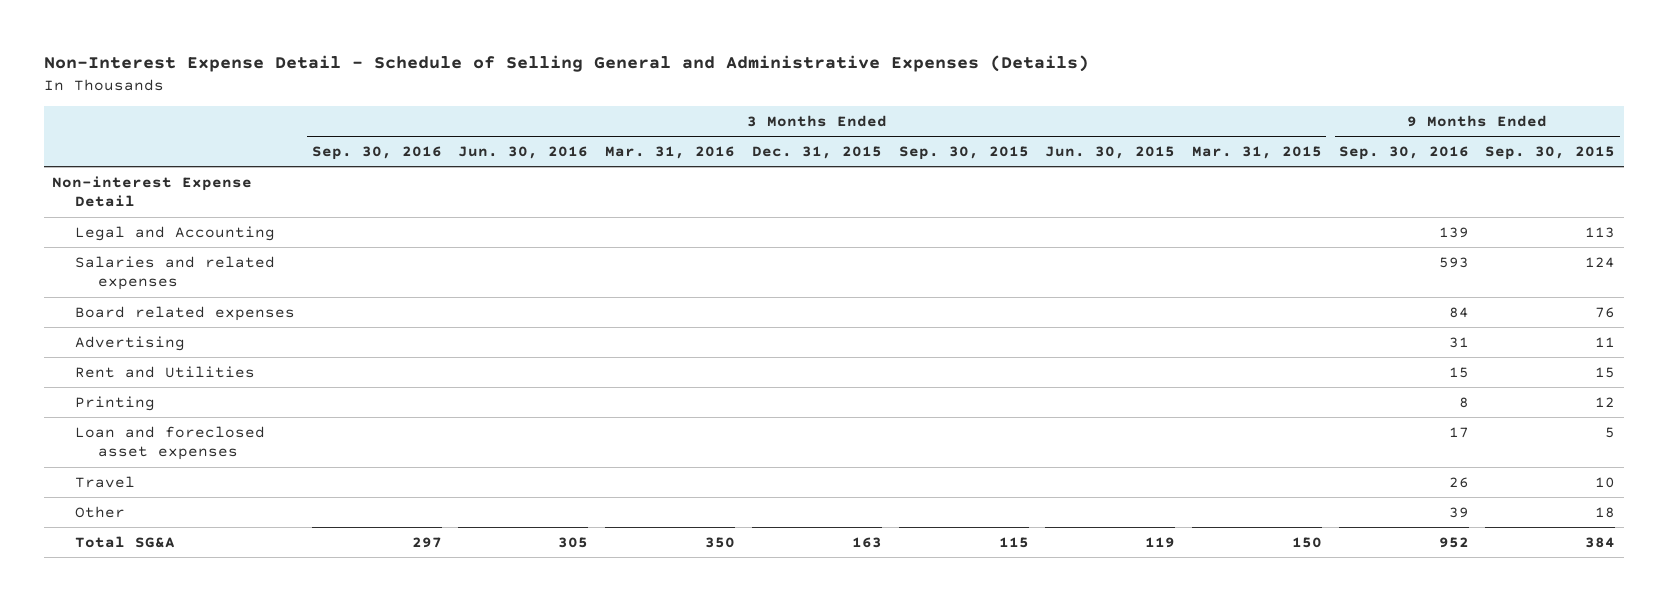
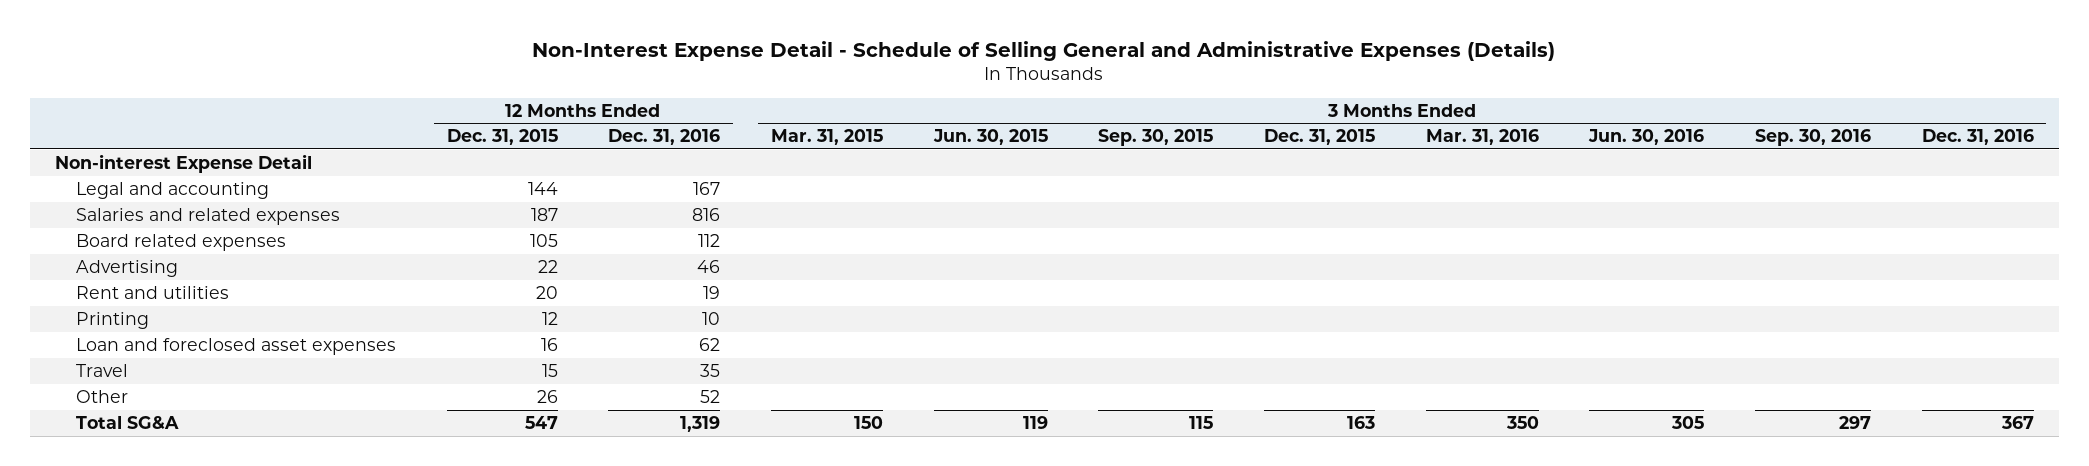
- | 3 Months Ended Sep. 30, 2016 | 3 Months Ended Jun. 30, 2016 | 3 Months Ended Mar. 31, 2016 | 3 Months Ended Dec. 31, 2015 | 3 Months Ended Sep. 30, 2015 | 3 Months Ended Jun. 30, 2015 | 3 Months Ended Mar. 31, 2015 | 9 Months Ended Sep. 30, 2016 | 9 Months Ended Sep. 30, 2015
+ | 12 Months Ended Dec. 31, 2015 | 12 Months Ended Dec. 31, 2016 | 3 Months Ended Mar. 31, 2015 | 3 Months Ended Jun. 30, 2015 | 3 Months Ended Sep. 30, 2015 | 3 Months Ended Dec. 31, 2015 | 3 Months Ended Mar. 31, 2016 | 3 Months Ended Jun. 30, 2016 | 3 Months Ended Sep. 30, 2016 | 3 Months Ended Dec. 31, 2016
- Legal and Accounting | | | | | | | | 139 | 113
+ Legal and accounting | 144 | 167 | | | | | | | |
- Rent and Utilities | | | | | | | | 15 | 15
+ Rent and utilities | 20 | 19 | | | | | | | |

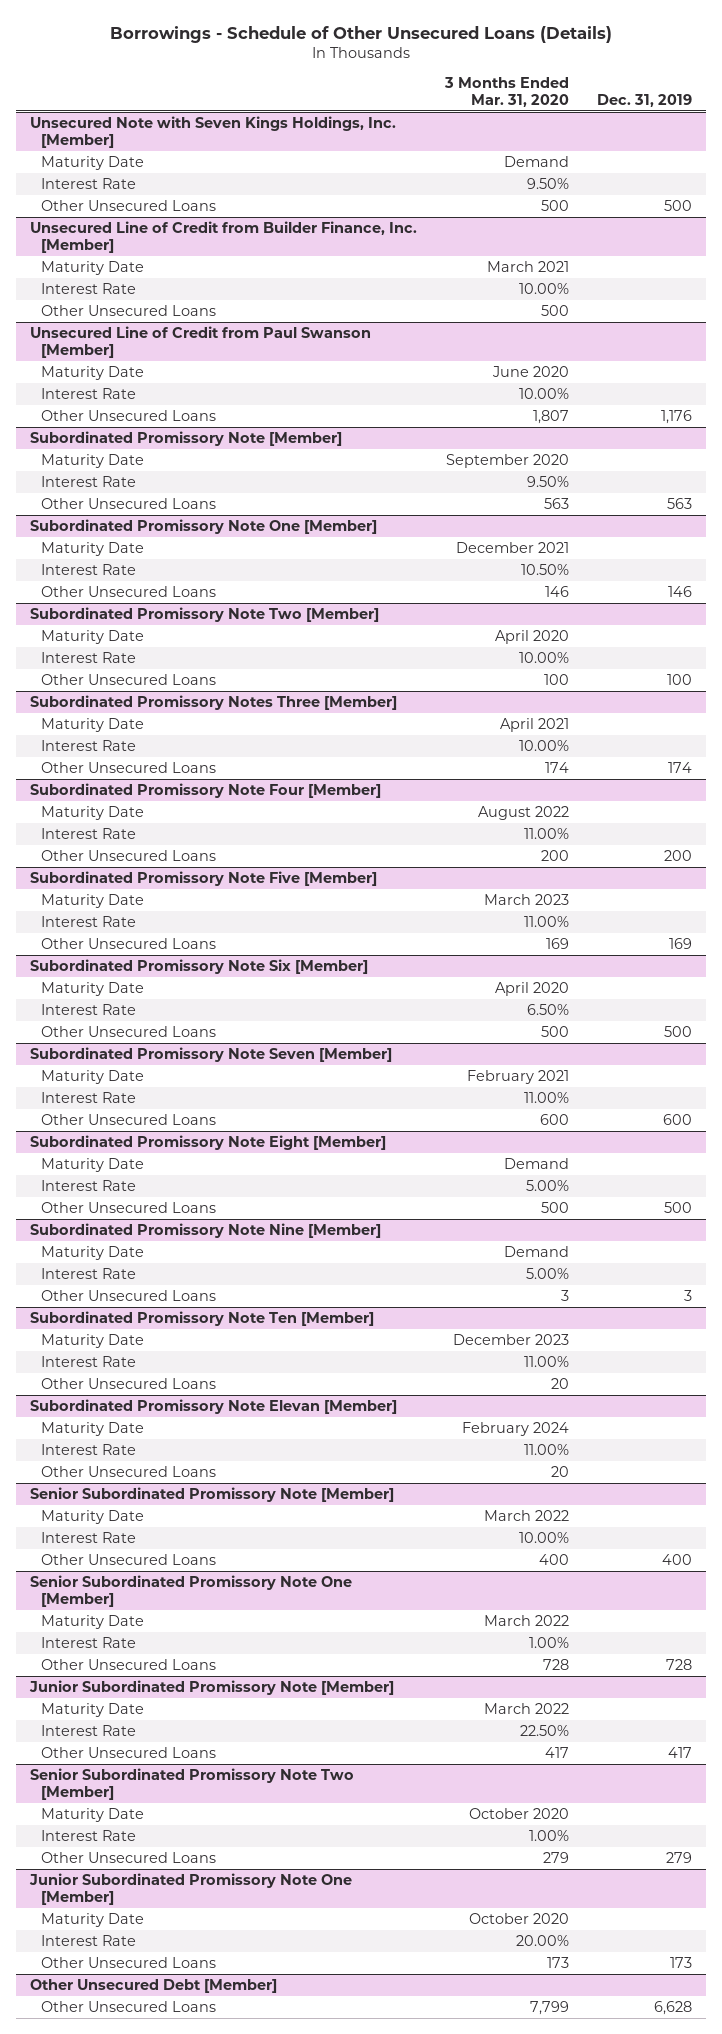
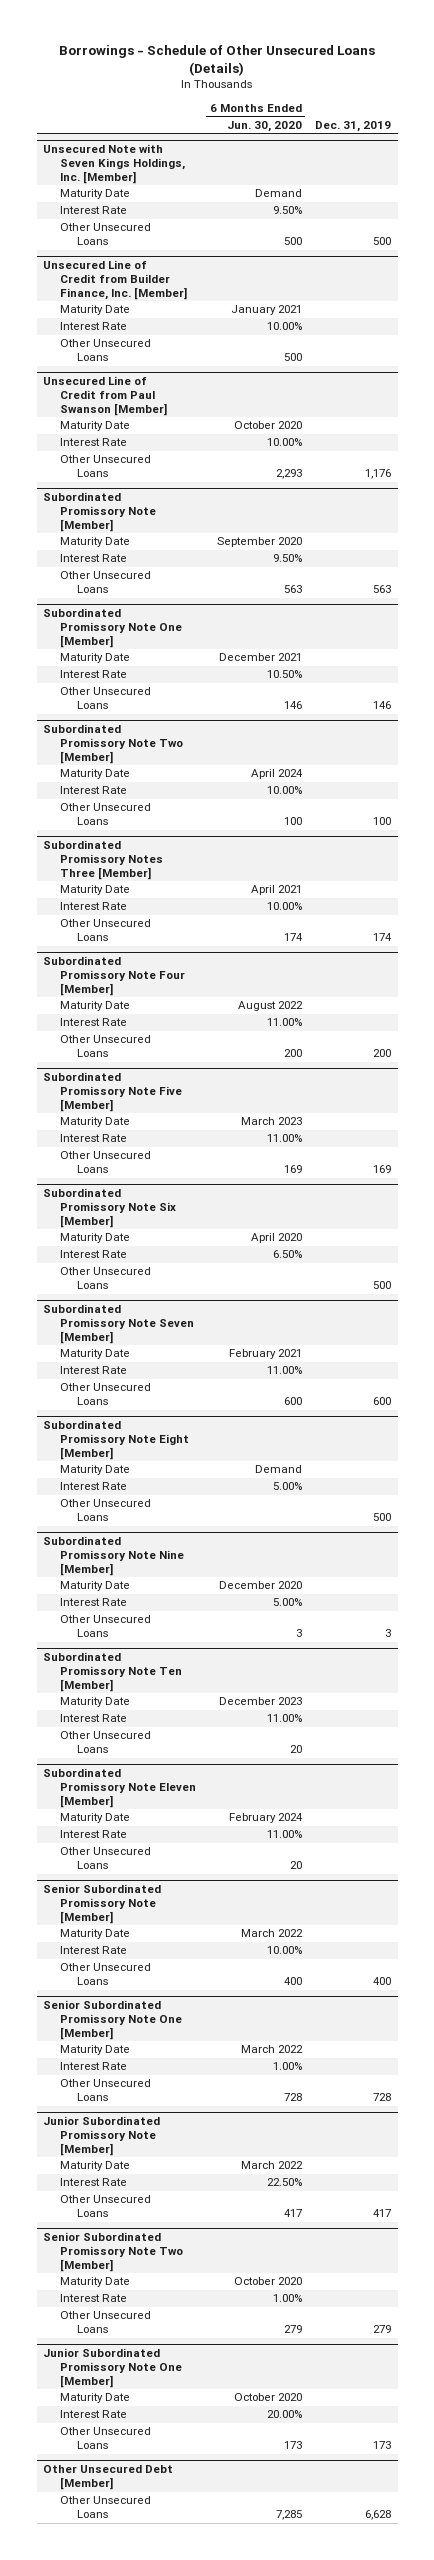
- | 3 Months Ended Mar. 31, 2020 | Dec. 31, 2019
+ | 6 Months Ended Jun. 30, 2020 | Dec. 31, 2019
- Subordinated Promissory Note Elevan [Member]
+ Subordinated Promissory Note Eleven [Member]

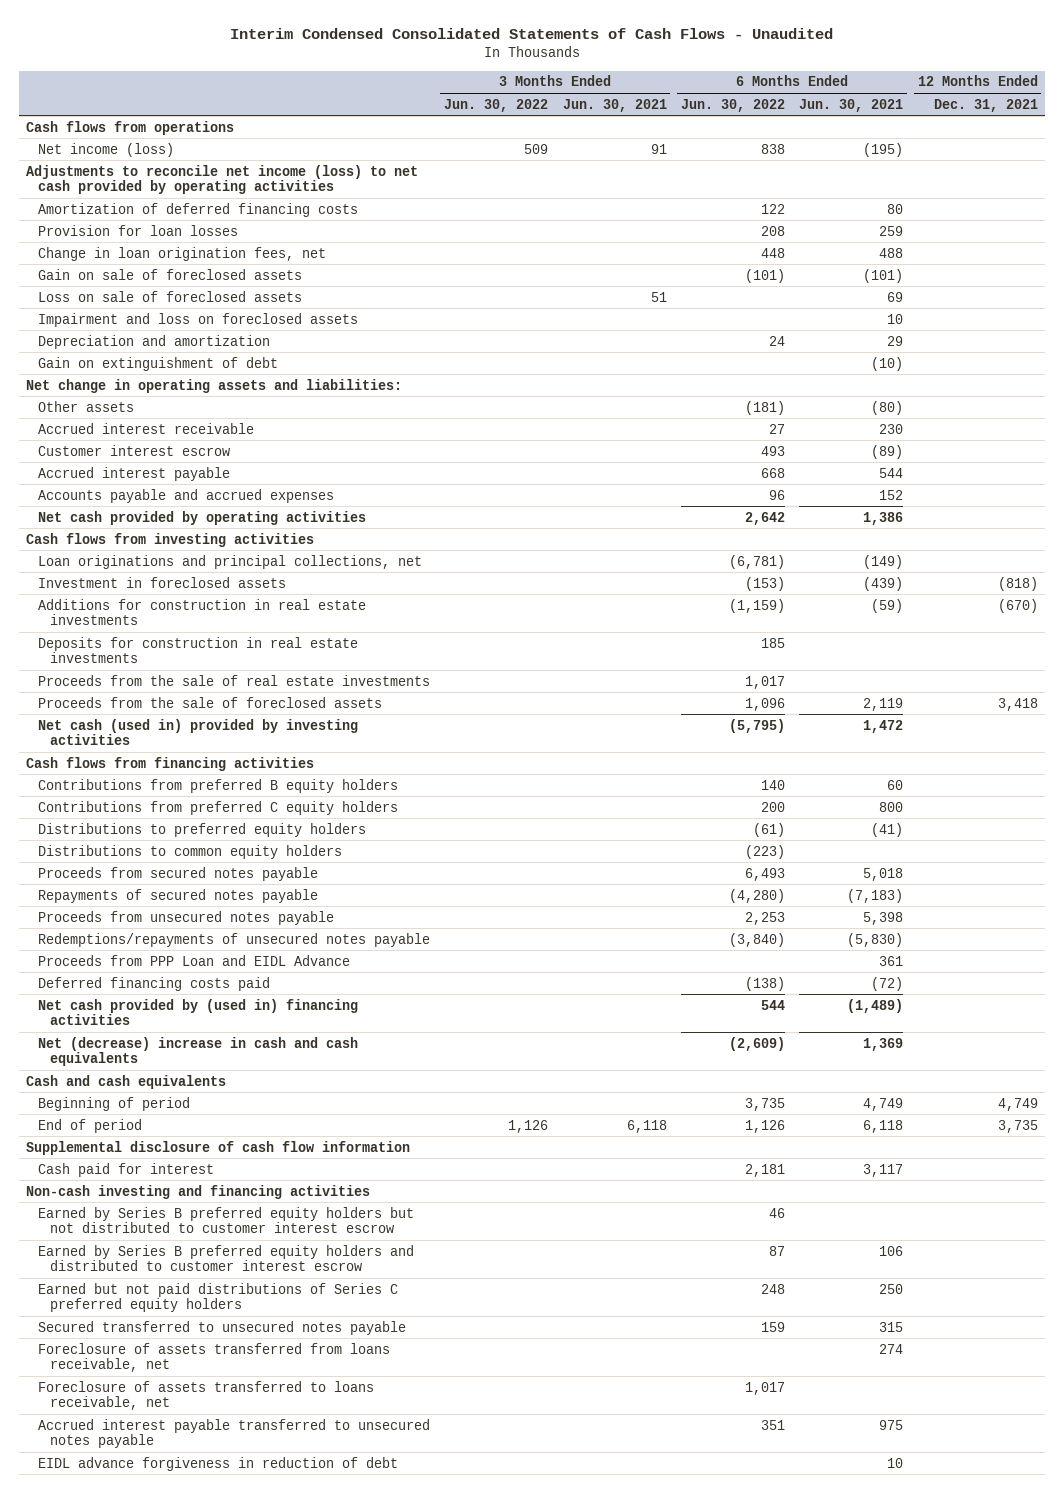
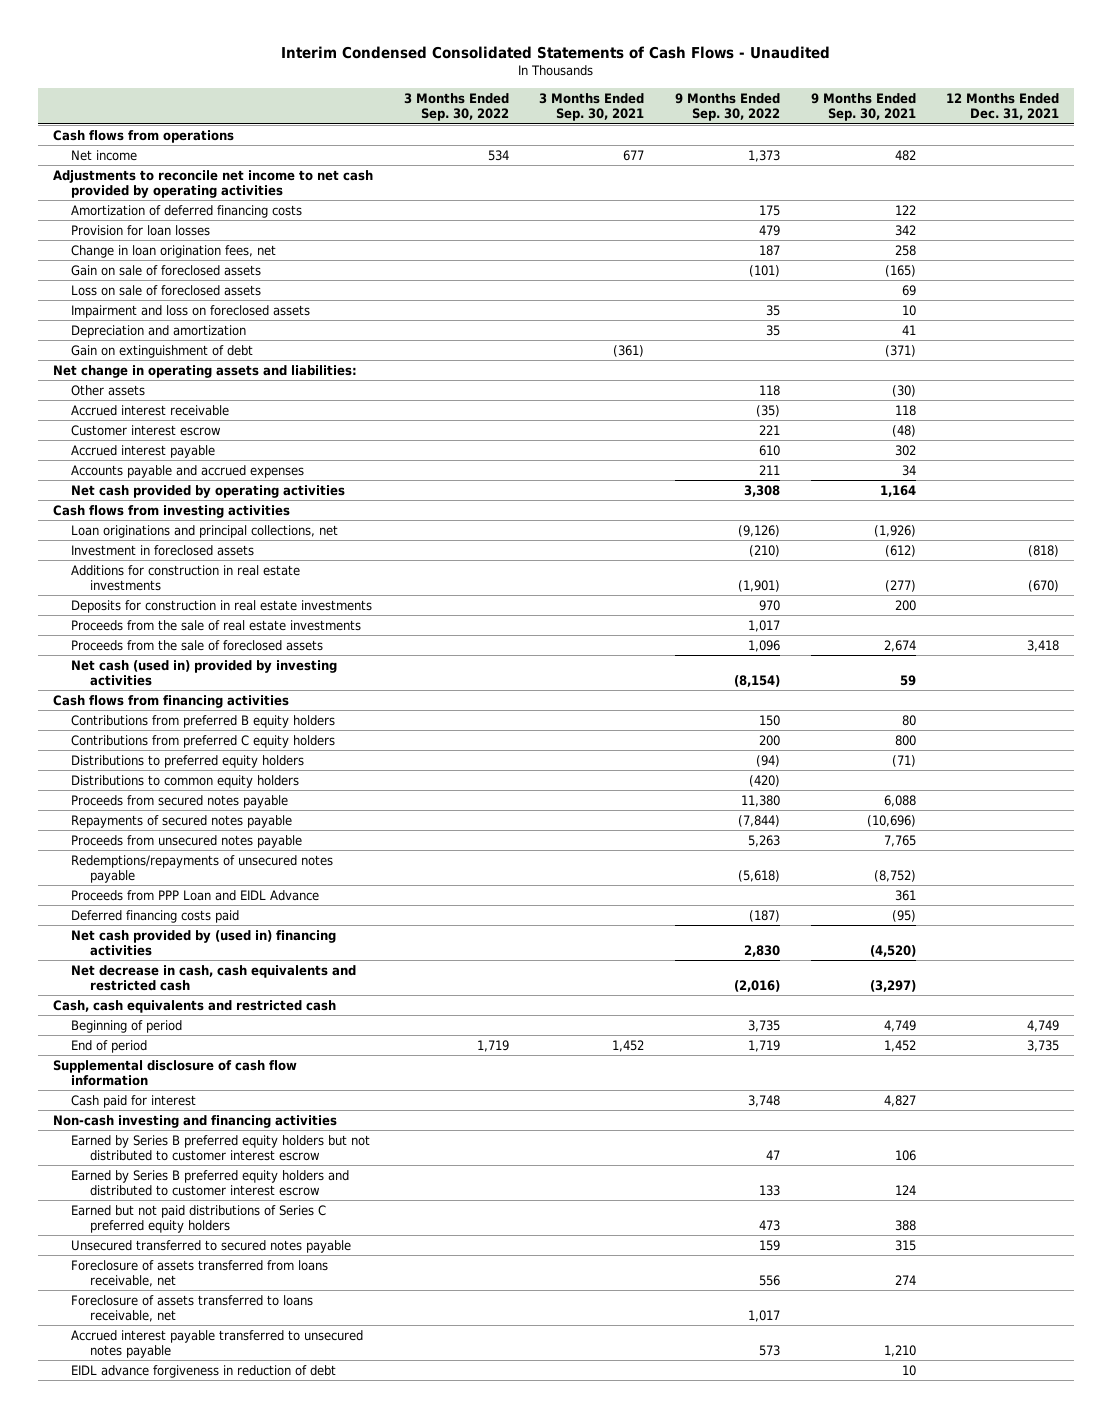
- | 3 Months Ended Jun. 30, 2022 | 3 Months Ended Jun. 30, 2021 | 6 Months Ended Jun. 30, 2022 | 6 Months Ended Jun. 30, 2021 | 12 Months Ended Dec. 31, 2021
+ | 3 Months Ended Sep. 30, 2022 | 3 Months Ended Sep. 30, 2021 | 9 Months Ended Sep. 30, 2022 | 9 Months Ended Sep. 30, 2021 | 12 Months Ended Dec. 31, 2021
- Net income (loss) | 509 | 91 | 838 | (195) |
- Adjustments to reconcile net income (loss) to net cash provided by operating activities
+ Net income | 534 | 677 | 1,373 | 482 |
+ Adjustments to reconcile net income to net cash provided by operating activities
- Net (decrease) increase in cash and cash equivalents | | | (2,609) | 1,369 |
- Cash and cash equivalents
+ Net decrease in cash, cash equivalents and restricted cash | | | (2,016) | (3,297) |
+ Cash, cash equivalents and restricted cash
- Secured transferred to unsecured notes payable | | | 159 | 315 |
+ Unsecured transferred to secured notes payable | | | 159 | 315 |

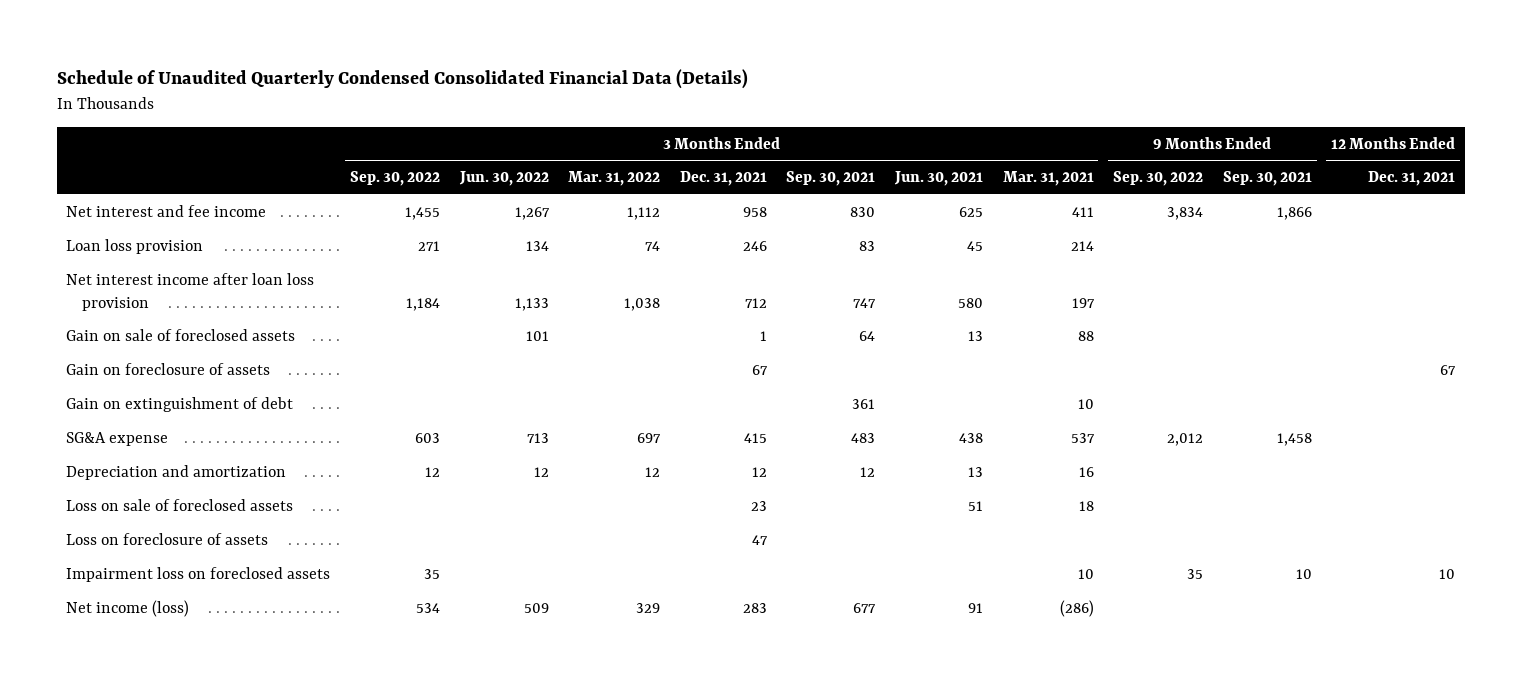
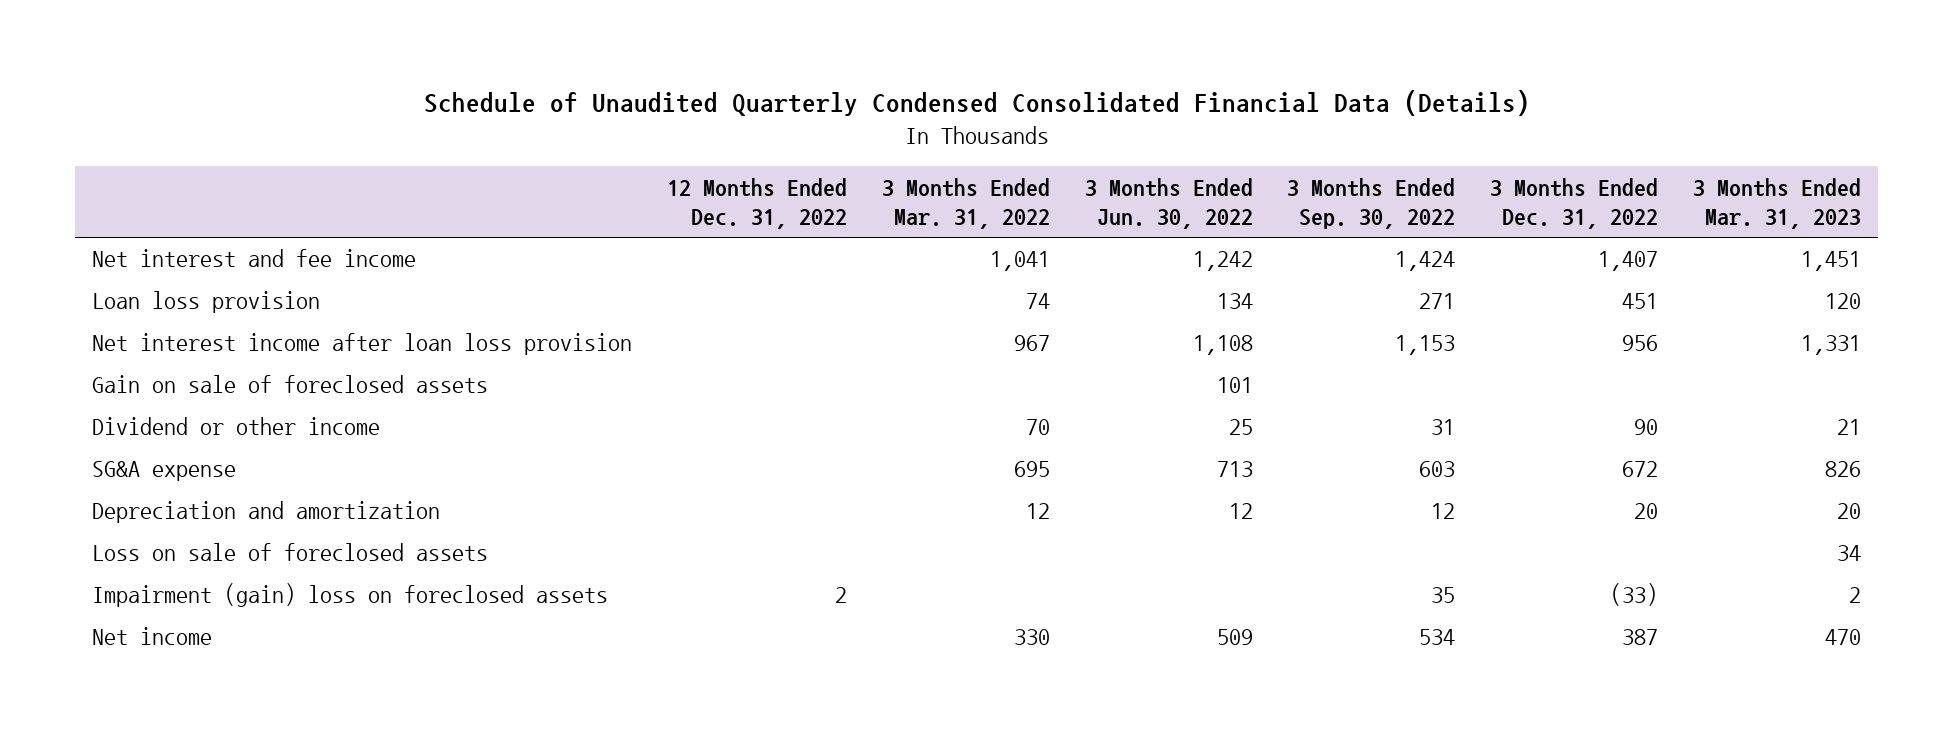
- | 3 Months Ended Sep. 30, 2022 | 3 Months Ended Jun. 30, 2022 | 3 Months Ended Mar. 31, 2022 | 3 Months Ended Dec. 31, 2021 | 3 Months Ended Sep. 30, 2021 | 3 Months Ended Jun. 30, 2021 | 3 Months Ended Mar. 31, 2021 | 9 Months Ended Sep. 30, 2022 | 9 Months Ended Sep. 30, 2021 | 12 Months Ended Dec. 31, 2021
+ | 12 Months Ended Dec. 31, 2022 | 3 Months Ended Mar. 31, 2022 | 3 Months Ended Jun. 30, 2022 | 3 Months Ended Sep. 30, 2022 | 3 Months Ended Dec. 31, 2022 | 3 Months Ended Mar. 31, 2023
- Net interest and fee income | 1,455 | 1,267 | 1,112 | 958 | 830 | 625 | 411 | 3,834 | 1,866 |
+ Net interest and fee income | | 1,041 | 1,242 | 1,424 | 1,407 | 1,451
- Net interest income after loan loss provision | 1,184 | 1,133 | 1,038 | 712 | 747 | 580 | 197 | | |
+ Net interest income after loan loss provision | | 967 | 1,108 | 1,153 | 956 | 1,331
- Gain on foreclosure of assets | | | | 67 | | | | | | 67
- Gain on extinguishment of debt | | | | | 361 | | 10 | | |
- SG&A expense | 603 | 713 | 697 | 415 | 483 | 438 | 537 | 2,012 | 1,458 |
+ Dividend or other income | | 70 | 25 | 31 | 90 | 21
+ SG&A expense | | 695 | 713 | 603 | 672 | 826
- Loss on foreclosure of assets | | | | 47 | | | | | |
- Impairment loss on foreclosed assets | 35 | | | | | | 10 | 35 | 10 | 10
- Net income (loss) | 534 | 509 | 329 | 283 | 677 | 91 | (286) | | |
+ Impairment (gain) loss on foreclosed assets | 2 | | | 35 | (33) | 2
+ Net income | | 330 | 509 | 534 | 387 | 470

